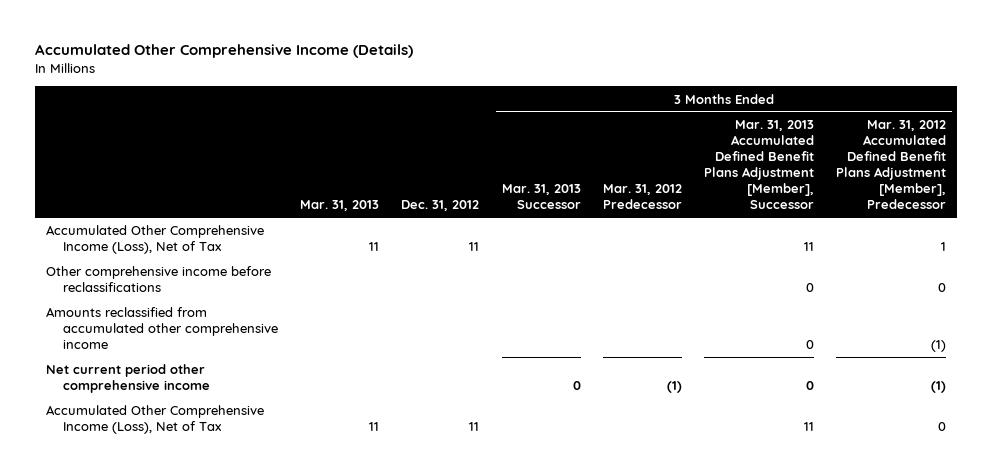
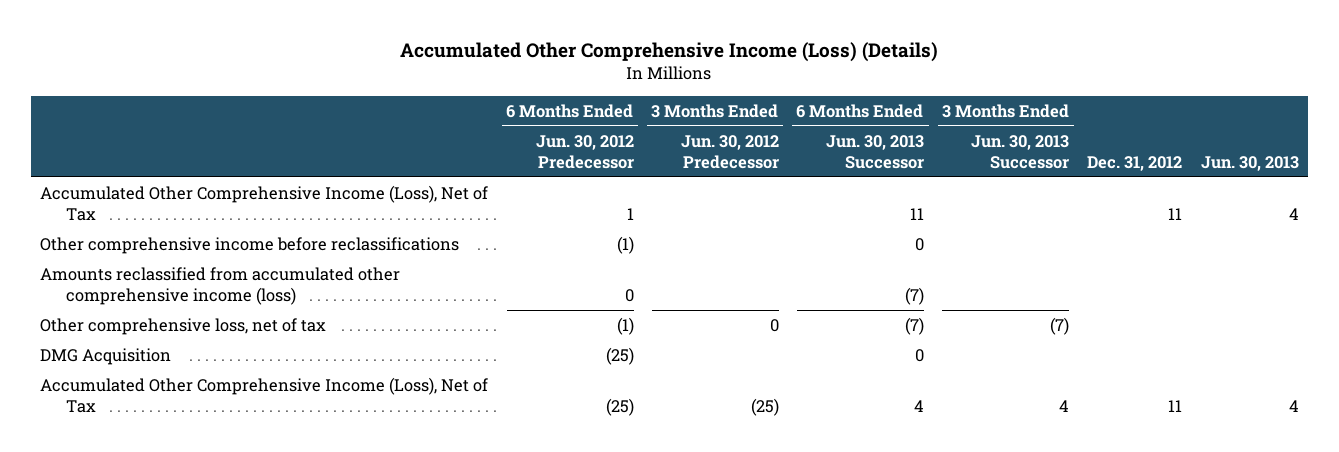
- Accumulated Other Comprehensive Income (Details)
+ Accumulated Other Comprehensive Income (Loss) (Details)
- | Mar. 31, 2013 | Dec. 31, 2012 | 3 Months Ended Mar. 31, 2013 Successor | 3 Months Ended Mar. 31, 2012 Predecessor | 3 Months Ended Mar. 31, 2013 Accumulated Defined Benefit Plans Adjustment [Member], Successor | 3 Months Ended Mar. 31, 2012 Accumulated Defined Benefit Plans Adjustment [Member], Predecessor
+ | 6 Months Ended Jun. 30, 2012 Predecessor | 3 Months Ended Jun. 30, 2012 Predecessor | 6 Months Ended Jun. 30, 2013 Successor | 3 Months Ended Jun. 30, 2013 Successor | Dec. 31, 2012 | Jun. 30, 2013
- Amounts reclassified from accumulated other comprehensive income | | | | | 0 | (1)
- Net current period other comprehensive income | | | 0 | (1) | 0 | (1)
+ Amounts reclassified from accumulated other comprehensive income (loss) | 0 | | (7) | | |
+ Other comprehensive loss, net of tax | (1) | 0 | (7) | (7) | |
+ DMG Acquisition | (25) | | 0 | | |

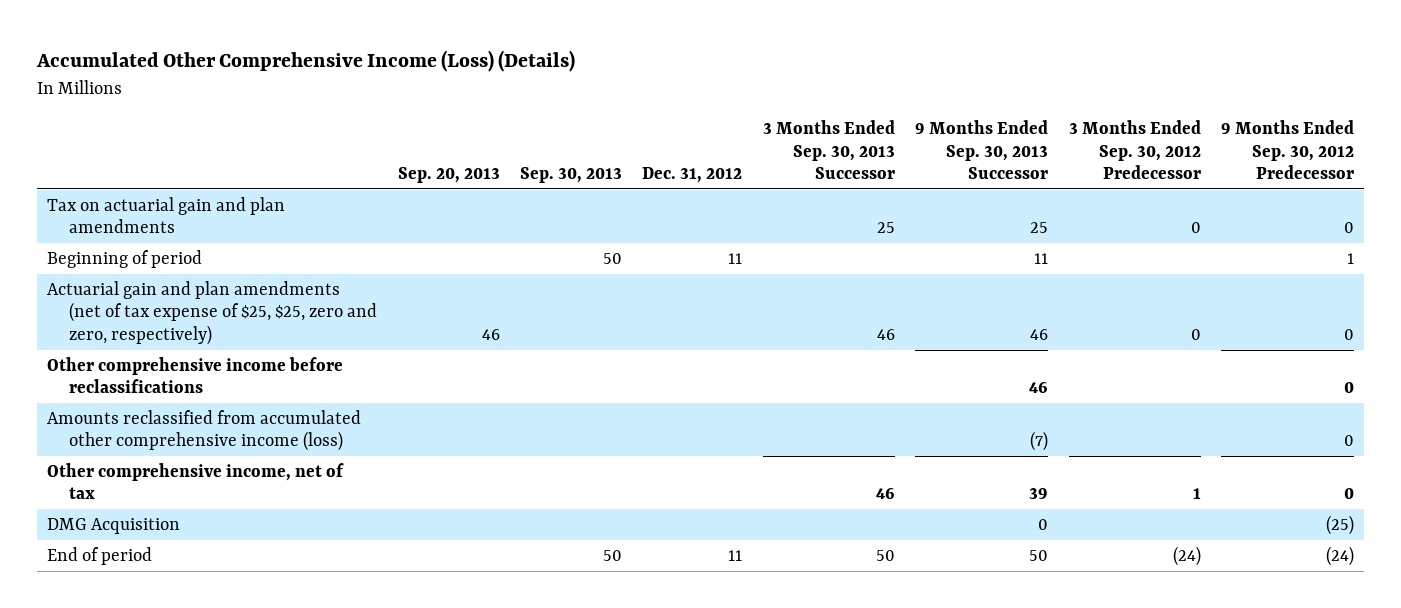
- | 6 Months Ended Jun. 30, 2012 Predecessor | 3 Months Ended Jun. 30, 2012 Predecessor | 6 Months Ended Jun. 30, 2013 Successor | 3 Months Ended Jun. 30, 2013 Successor | Dec. 31, 2012 | Jun. 30, 2013
+ | Sep. 20, 2013 | Sep. 30, 2013 | Dec. 31, 2012 | 3 Months Ended Sep. 30, 2013 Successor | 9 Months Ended Sep. 30, 2013 Successor | 3 Months Ended Sep. 30, 2012 Predecessor | 9 Months Ended Sep. 30, 2012 Predecessor
- Accumulated Other Comprehensive Income (Loss), Net of Tax | 1 | | 11 | | 11 | 4
+ Tax on actuarial gain and plan amendments | | | | 25 | 25 | 0 | 0
+ Beginning of period | | 50 | 11 | | 11 | | 1
+ Actuarial gain and plan amendments (net of tax expense of $25, $25, zero and zero, respectively) | 46 | | | 46 | 46 | 0 | 0
- Other comprehensive loss, net of tax | (1) | 0 | (7) | (7) | |
+ Other comprehensive income, net of tax | | | | 46 | 39 | 1 | 0
- Accumulated Other Comprehensive Income (Loss), Net of Tax | (25) | (25) | 4 | 4 | 11 | 4
+ End of period | | 50 | 11 | 50 | 50 | (24) | (24)

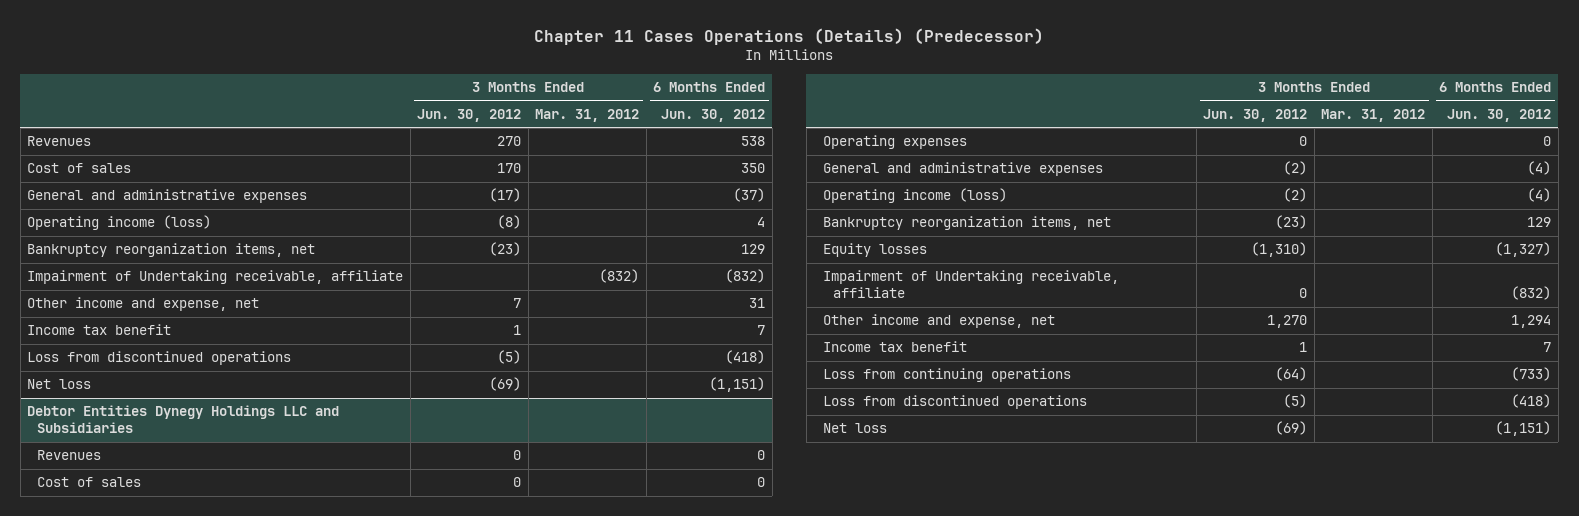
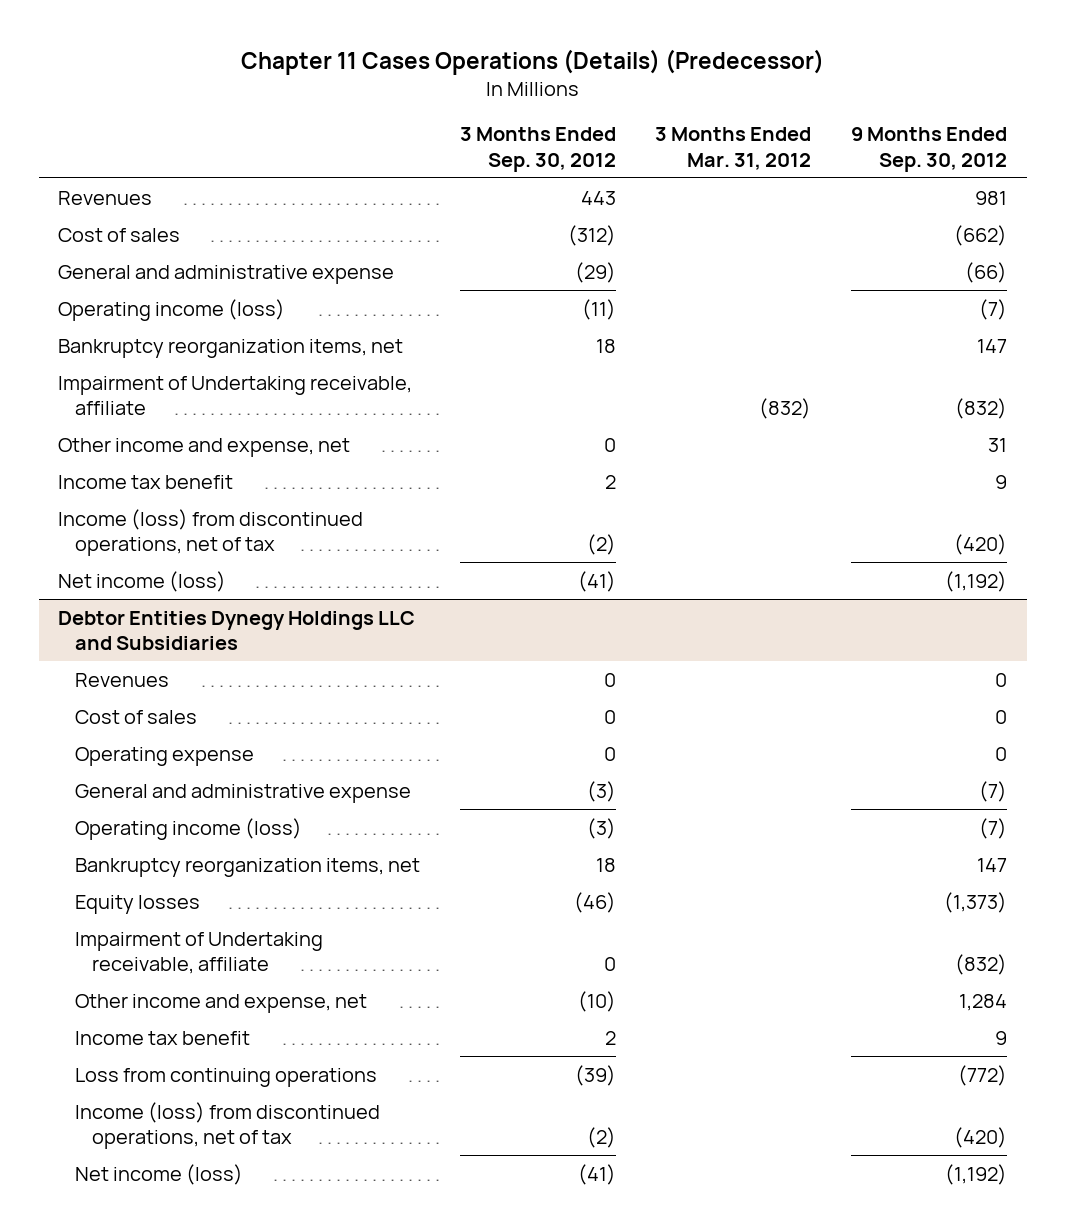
- | 3 Months Ended Jun. 30, 2012 | 3 Months Ended Mar. 31, 2012 | 6 Months Ended Jun. 30, 2012
+ | 3 Months Ended Sep. 30, 2012 | 3 Months Ended Mar. 31, 2012 | 9 Months Ended Sep. 30, 2012
- General and administrative expenses | (17) | | (37)
+ General and administrative expense | (29) | | (66)
- Loss from discontinued operations | (5) | | (418)
- Net loss | (69) | | (1,151)
+ Income (loss) from discontinued operations, net of tax | (2) | | (420)
+ Net income (loss) | (41) | | (1,192)
@ Debtor Entities Dynegy Holdings LLC and Subsidiaries
- Operating expenses | 0 | | 0
- General and administrative expenses | (2) | | (4)
+ Operating expense | 0 | | 0
+ General and administrative expense | (3) | | (7)
- Loss from discontinued operations | (5) | | (418)
- Net loss | (69) | | (1,151)
+ Income (loss) from discontinued operations, net of tax | (2) | | (420)
+ Net income (loss) | (41) | | (1,192)

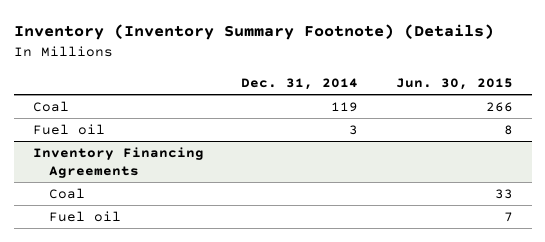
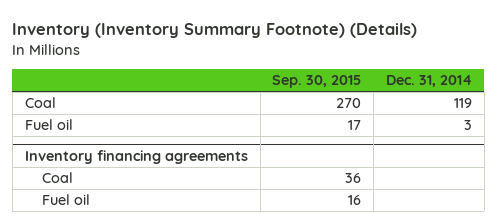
- | Dec. 31, 2014 | Jun. 30, 2015
+ | Sep. 30, 2015 | Dec. 31, 2014
- Inventory Financing Agreements
+ Inventory financing agreements

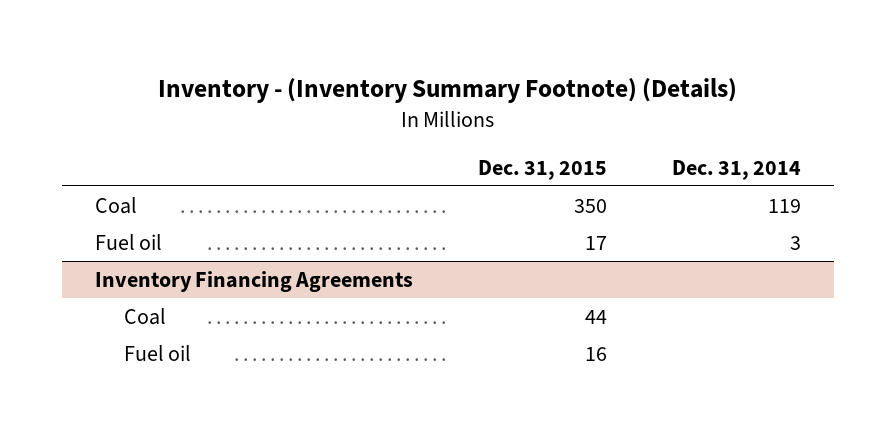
- Inventory (Inventory Summary Footnote) (Details)
+ Inventory - (Inventory Summary Footnote) (Details)
- | Sep. 30, 2015 | Dec. 31, 2014
+ | Dec. 31, 2015 | Dec. 31, 2014
- Inventory financing agreements
+ Inventory Financing Agreements

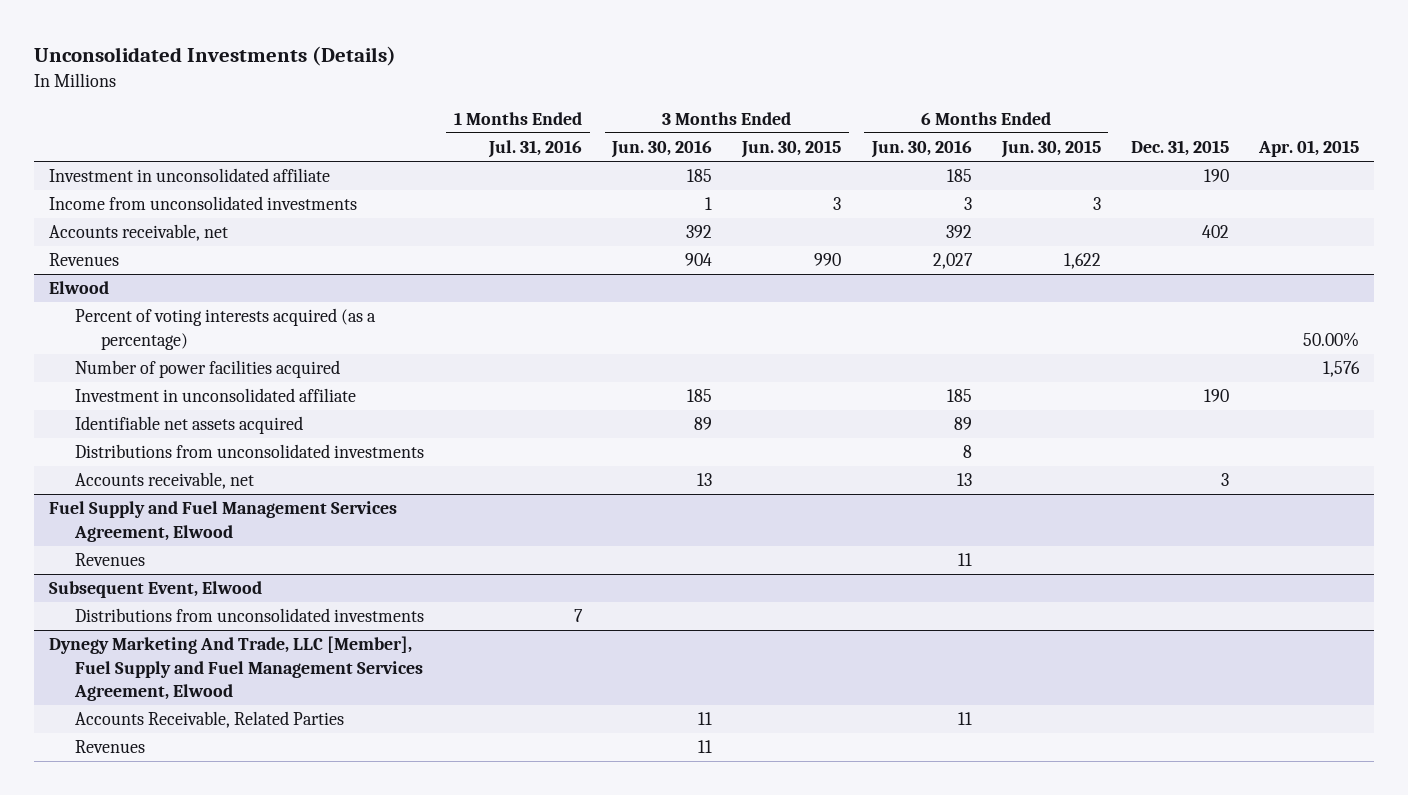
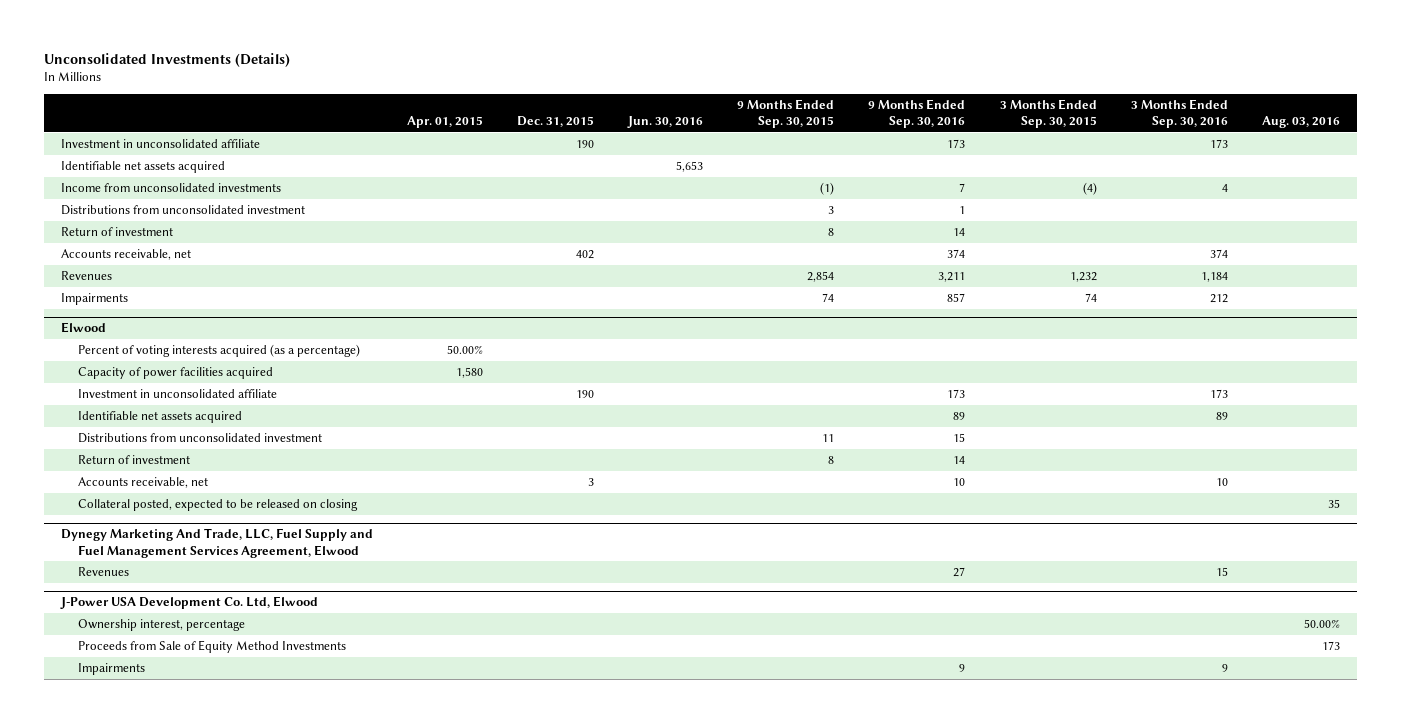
- | 1 Months Ended Jul. 31, 2016 | 3 Months Ended Jun. 30, 2016 | 3 Months Ended Jun. 30, 2015 | 6 Months Ended Jun. 30, 2016 | 6 Months Ended Jun. 30, 2015 | Dec. 31, 2015 | Apr. 01, 2015
+ | Apr. 01, 2015 | Dec. 31, 2015 | Jun. 30, 2016 | 9 Months Ended Sep. 30, 2015 | 9 Months Ended Sep. 30, 2016 | 3 Months Ended Sep. 30, 2015 | 3 Months Ended Sep. 30, 2016 | Aug. 03, 2016
+ Identifiable net assets acquired | | | 5,653 | | | | |
+ Distributions from unconsolidated investment | | | | 3 | 1 | | |
+ Return of investment | | | | 8 | 14 | | |
+ Impairments | | | | 74 | 857 | 74 | 212 |
@ Elwood
- Number of power facilities acquired | | | | | | | 1,576
+ Capacity of power facilities acquired | 1,580 | | | | | | |
- Distributions from unconsolidated investments | | | | 8 | | |
+ Distributions from unconsolidated investment | | | | 11 | 15 | | |
+ Return of investment | | | | 8 | 14 | | |
- Fuel Supply and Fuel Management Services Agreement, Elwood
- Revenues | | | | 11 | | |
- Subsequent Event, Elwood
- Distributions from unconsolidated investments | 7 | | | | | |
- Dynegy Marketing And Trade, LLC [Member], Fuel Supply and Fuel Management Services Agreement, Elwood
- Accounts Receivable, Related Parties | | 11 | | 11 | | |
@ Elwood
+ Collateral posted, expected to be released on closing | | | | | | | | 35
+ Dynegy Marketing And Trade, LLC, Fuel Supply and Fuel Management Services Agreement, Elwood
+ J-Power USA Development Co. Ltd, Elwood
+ Ownership interest, percentage | | | | | | | | 50.00%
+ Proceeds from Sale of Equity Method Investments | | | | | | | | 173
+ Impairments | | | | | 9 | | 9 |

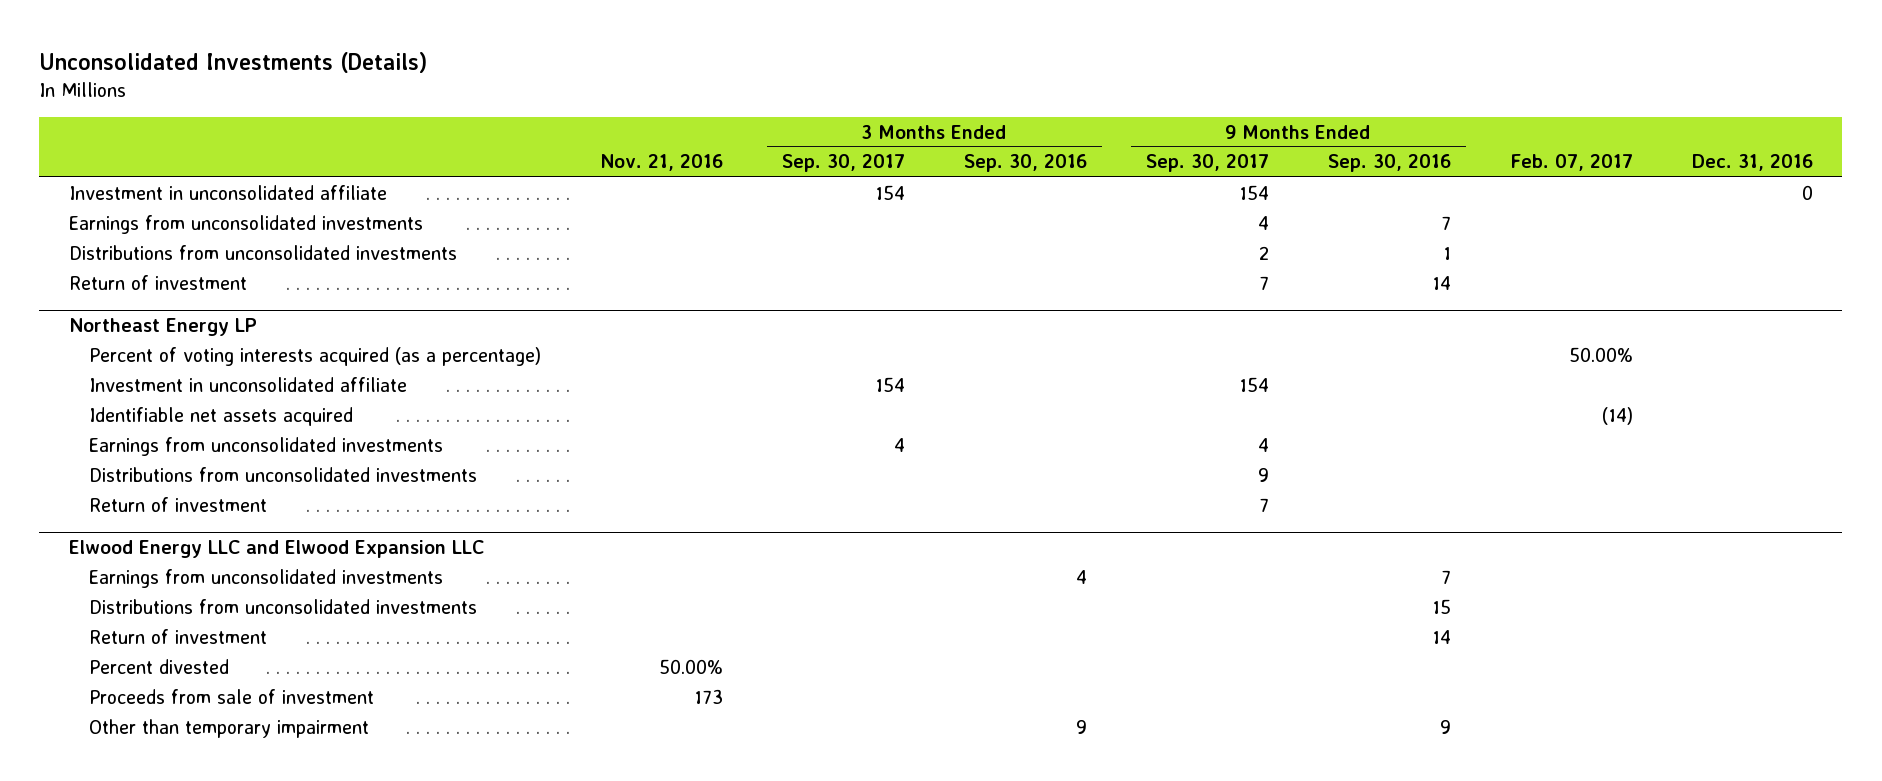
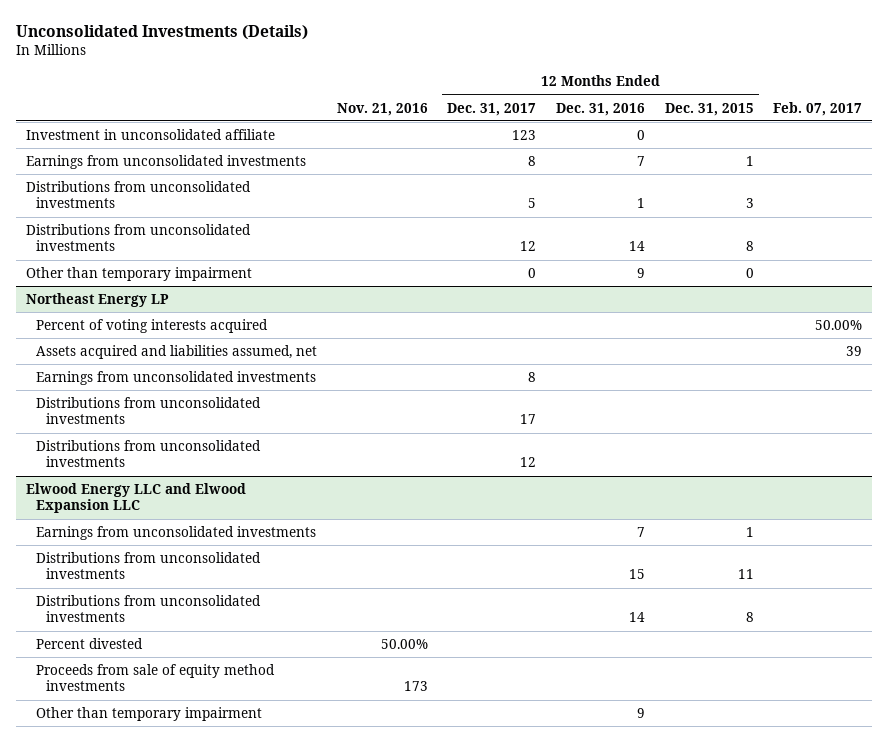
- | Nov. 21, 2016 | 3 Months Ended Sep. 30, 2017 | 3 Months Ended Sep. 30, 2016 | 9 Months Ended Sep. 30, 2017 | 9 Months Ended Sep. 30, 2016 | Feb. 07, 2017 | Dec. 31, 2016
+ | Nov. 21, 2016 | 12 Months Ended Dec. 31, 2017 | 12 Months Ended Dec. 31, 2016 | 12 Months Ended Dec. 31, 2015 | Feb. 07, 2017
- Return of investment | | | | 7 | 14 | |
+ Distributions from unconsolidated investments | | 12 | 14 | 8 |
+ Other than temporary impairment | | 0 | 9 | 0 |
@ Northeast Energy LP
- Percent of voting interests acquired (as a percentage) | | | | | | 50.00% |
- Investment in unconsolidated affiliate | | 154 | | 154 | | |
- Identifiable net assets acquired | | | | | | (14) |
+ Percent of voting interests acquired | | | | | 50.00%
+ Assets acquired and liabilities assumed, net | | | | | 39
- Return of investment | | | | 7 | | |
+ Distributions from unconsolidated investments | | 12 | | |
@ Elwood Energy LLC and Elwood Expansion LLC
- Return of investment | | | | | 14 | |
+ Distributions from unconsolidated investments | | | 14 | 8 |
- Proceeds from sale of investment | 173 | | | | | |
+ Proceeds from sale of equity method investments | 173 | | | |

